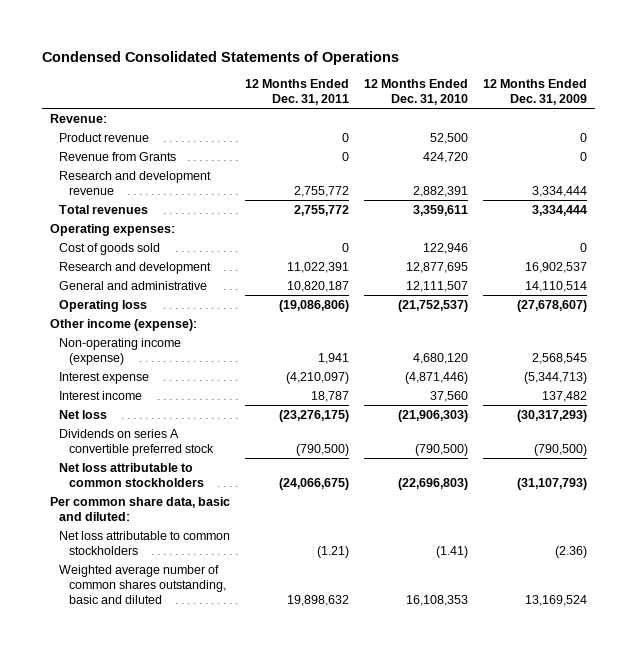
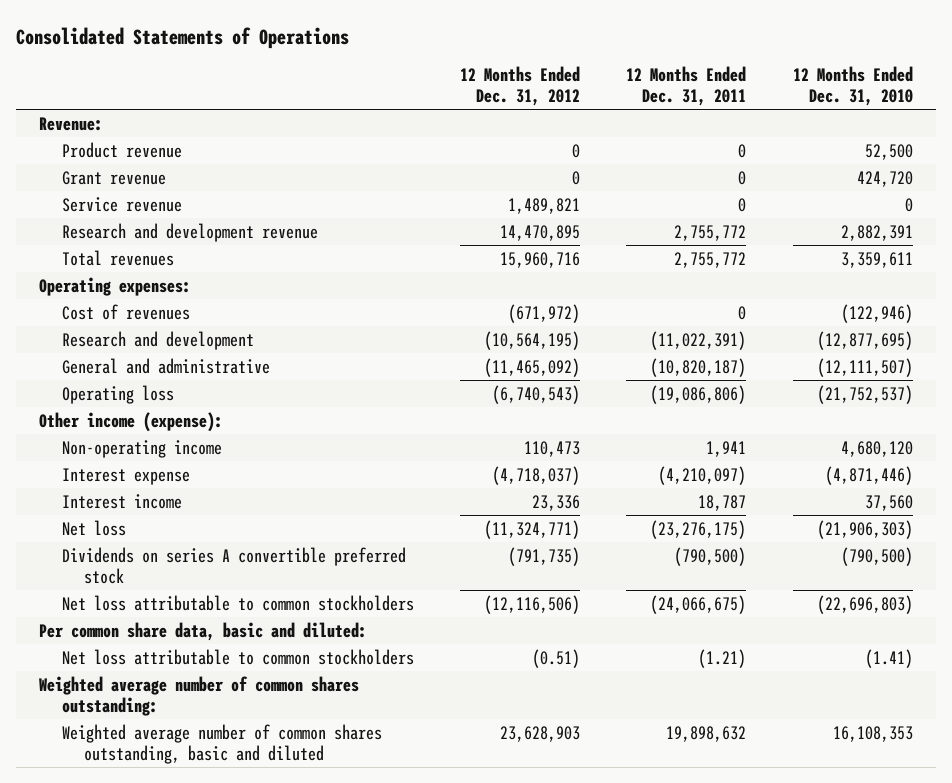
- Condensed Consolidated Statements of Operations
+ Consolidated Statements of Operations
- | 12 Months Ended Dec. 31, 2011 | 12 Months Ended Dec. 31, 2010 | 12 Months Ended Dec. 31, 2009
+ | 12 Months Ended Dec. 31, 2012 | 12 Months Ended Dec. 31, 2011 | 12 Months Ended Dec. 31, 2010
- Revenue from Grants | 0 | 424,720 | 0
+ Grant revenue | 0 | 0 | 424,720
+ Service revenue | 1,489,821 | 0 | 0
- Cost of goods sold | 0 | 122,946 | 0
- Research and development | 11,022,391 | 12,877,695 | 16,902,537
- General and administrative | 10,820,187 | 12,111,507 | 14,110,514
+ Cost of revenues | (671,972) | 0 | (122,946)
+ Research and development | (10,564,195) | (11,022,391) | (12,877,695)
+ General and administrative | (11,465,092) | (10,820,187) | (12,111,507)
- Non-operating income (expense) | 1,941 | 4,680,120 | 2,568,545
+ Non-operating income | 110,473 | 1,941 | 4,680,120
+ Weighted average number of common shares outstanding:

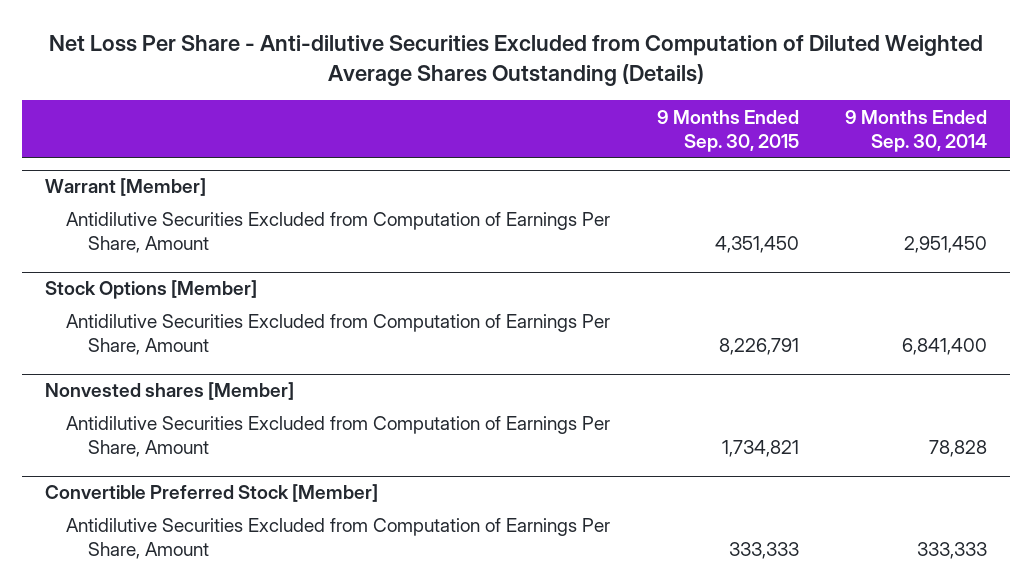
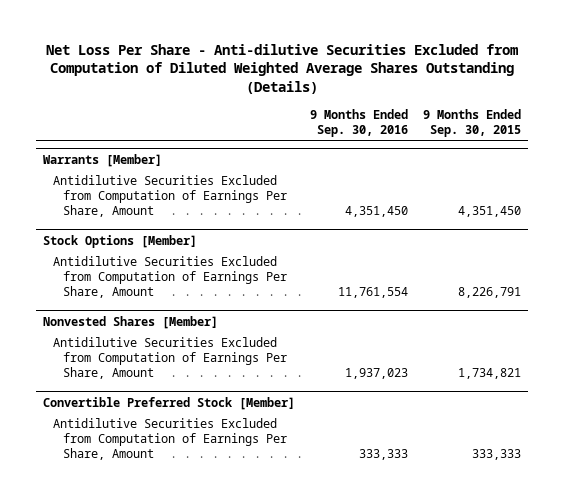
- | 9 Months Ended Sep. 30, 2015 | 9 Months Ended Sep. 30, 2014
+ | 9 Months Ended Sep. 30, 2016 | 9 Months Ended Sep. 30, 2015
- Warrant [Member]
+ Warrants [Member]
- Nonvested shares [Member]
+ Nonvested Shares [Member]

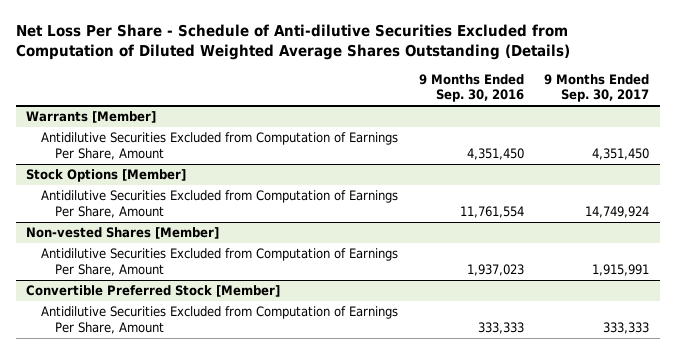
- Net Loss Per Share - Anti-dilutive Securities Excluded from Computation of Diluted Weighted Average Shares Outstanding (Details)
+ Net Loss Per Share - Schedule of Anti-dilutive Securities Excluded from Computation of Diluted Weighted Average Shares Outstanding (Details)
- | 9 Months Ended Sep. 30, 2016 | 9 Months Ended Sep. 30, 2015
+ | 9 Months Ended Sep. 30, 2016 | 9 Months Ended Sep. 30, 2017
- Nonvested Shares [Member]
+ Non-vested Shares [Member]

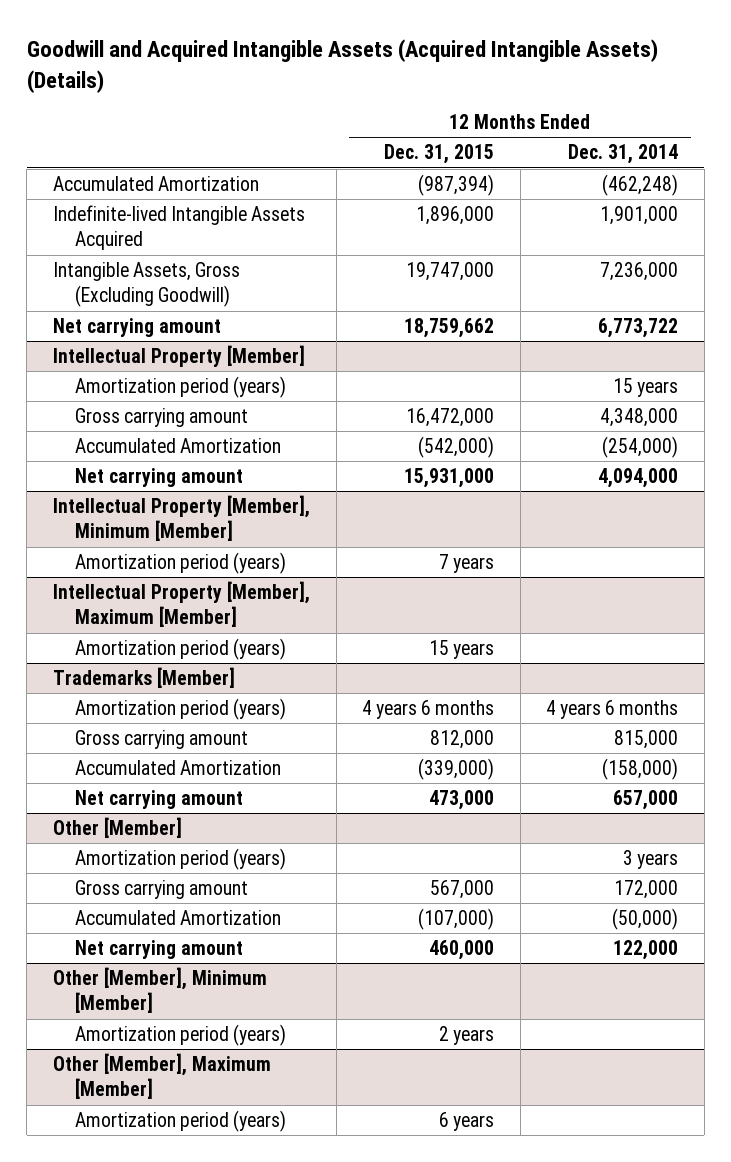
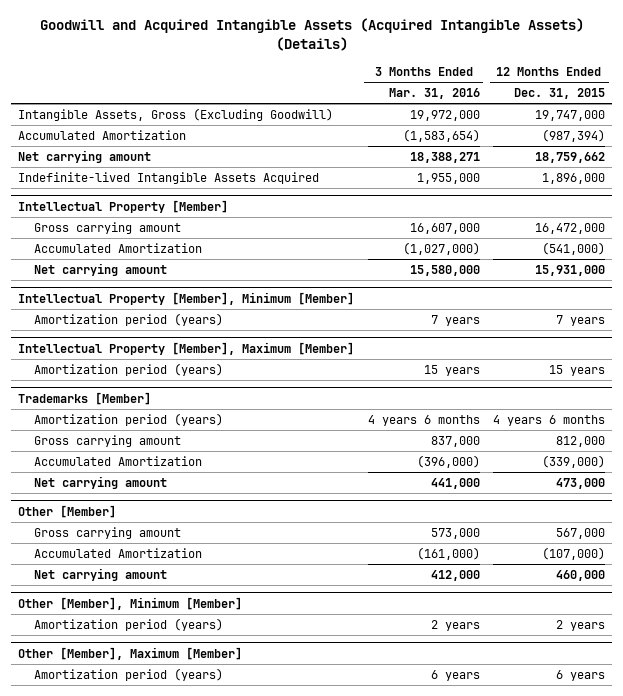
- | 12 Months Ended Dec. 31, 2015 | 12 Months Ended Dec. 31, 2014
+ | 3 Months Ended Mar. 31, 2016 | 12 Months Ended Dec. 31, 2015
moved down: Accumulated Amortization | (1,583,654) | (987,394)
moved down: Indefinite-lived Intangible Assets Acquired | 1,955,000 | 1,896,000
@ Intellectual Property [Member]
- Amortization period (years) | | 15 years
- Accumulated Amortization | (542,000) | (254,000)
+ Accumulated Amortization | (1,027,000) | (541,000)
@ Other [Member]
- Amortization period (years) | | 3 years

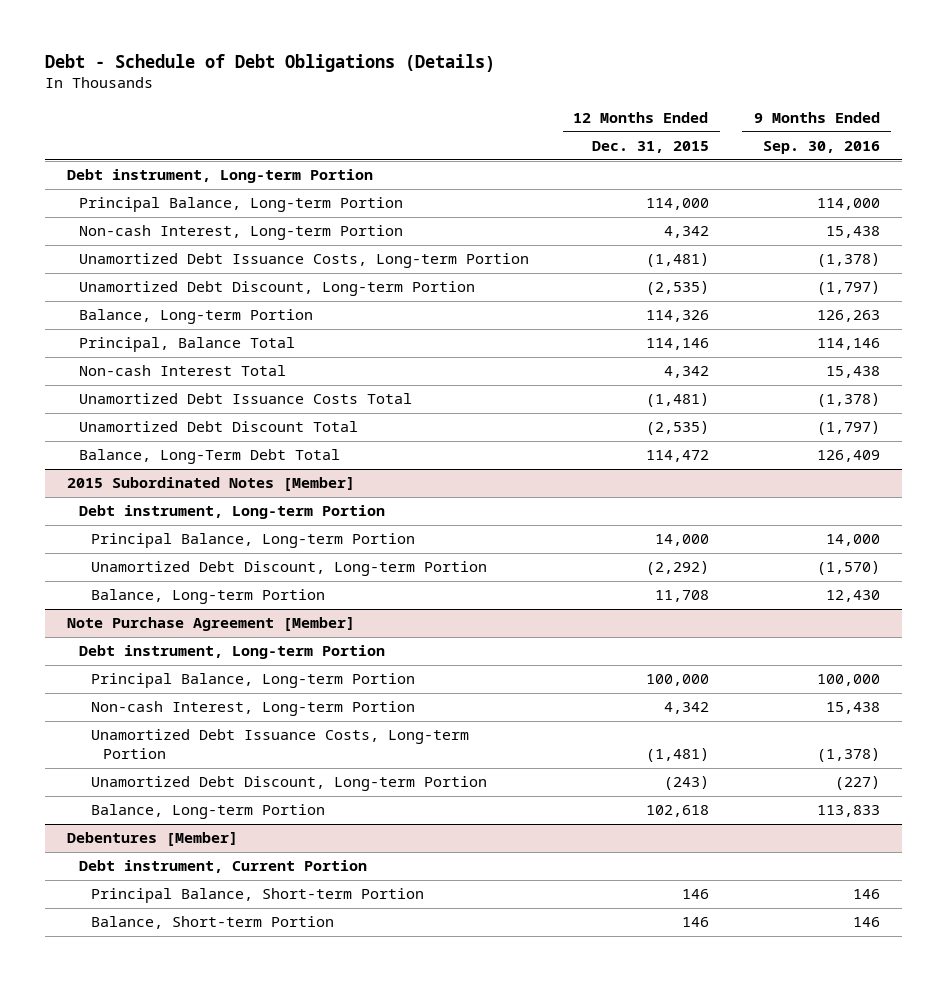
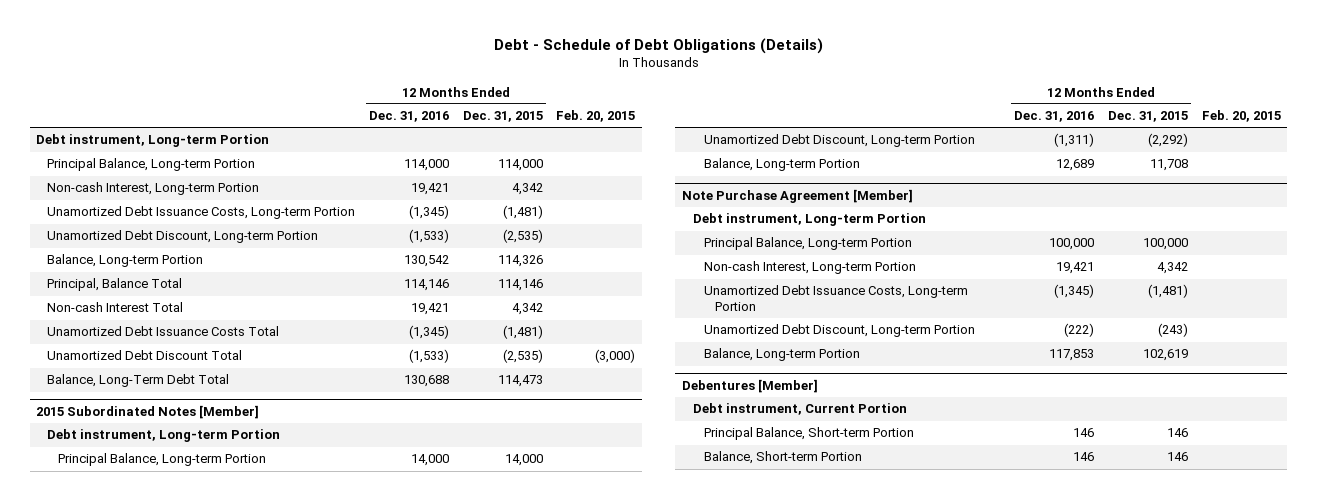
- | 12 Months Ended Dec. 31, 2015 | 9 Months Ended Sep. 30, 2016
+ | 12 Months Ended Dec. 31, 2016 | 12 Months Ended Dec. 31, 2015 | Feb. 20, 2015
- Balance, Long-Term Debt Total | 114,472 | 126,409
+ Balance, Long-Term Debt Total | 130,688 | 114,473 |
@ Note Purchase Agreement [Member]
- Balance, Long-term Portion | 102,618 | 113,833
+ Balance, Long-term Portion | 117,853 | 102,619 |

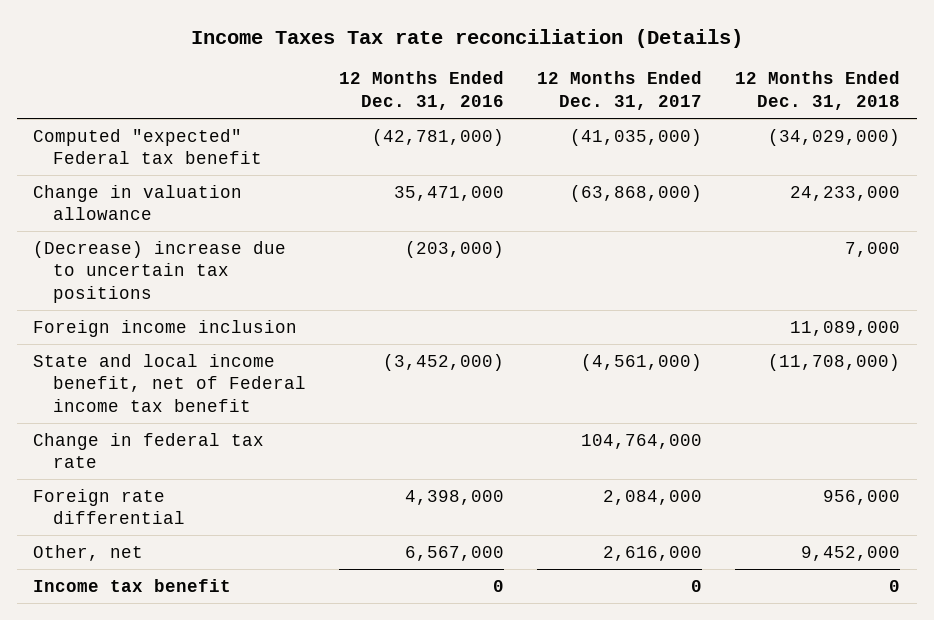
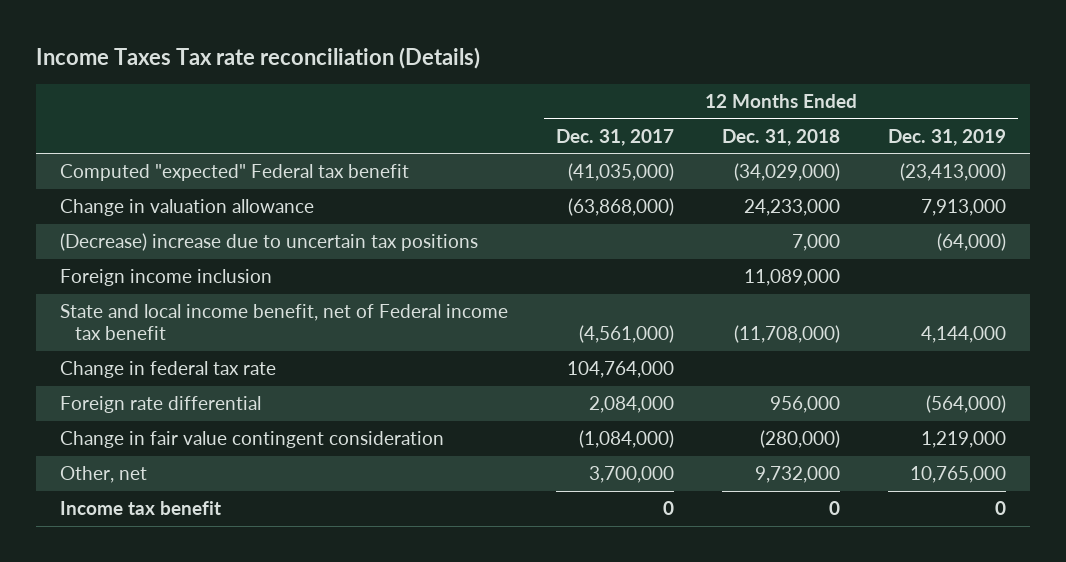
- | 12 Months Ended Dec. 31, 2016 | 12 Months Ended Dec. 31, 2017 | 12 Months Ended Dec. 31, 2018
+ | 12 Months Ended Dec. 31, 2017 | 12 Months Ended Dec. 31, 2018 | 12 Months Ended Dec. 31, 2019
- Other, net | 6,567,000 | 2,616,000 | 9,452,000
+ Change in fair value contingent consideration | (1,084,000) | (280,000) | 1,219,000
+ Other, net | 3,700,000 | 9,732,000 | 10,765,000

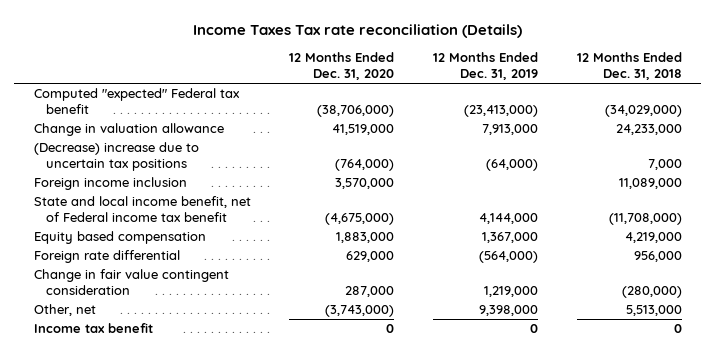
- | 12 Months Ended Dec. 31, 2017 | 12 Months Ended Dec. 31, 2018 | 12 Months Ended Dec. 31, 2019
+ | 12 Months Ended Dec. 31, 2020 | 12 Months Ended Dec. 31, 2019 | 12 Months Ended Dec. 31, 2018
- Change in federal tax rate | 104,764,000 | |
+ Equity based compensation | 1,883,000 | 1,367,000 | 4,219,000
- Other, net | 3,700,000 | 9,732,000 | 10,765,000
+ Other, net | (3,743,000) | 9,398,000 | 5,513,000

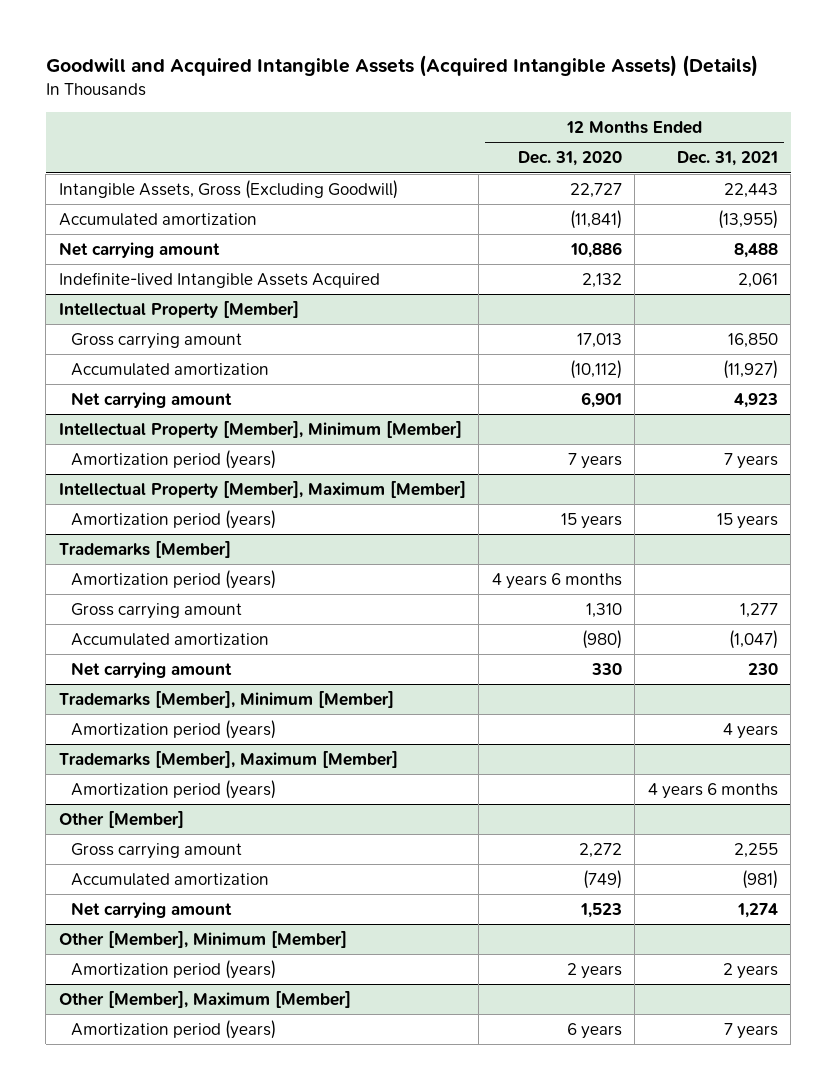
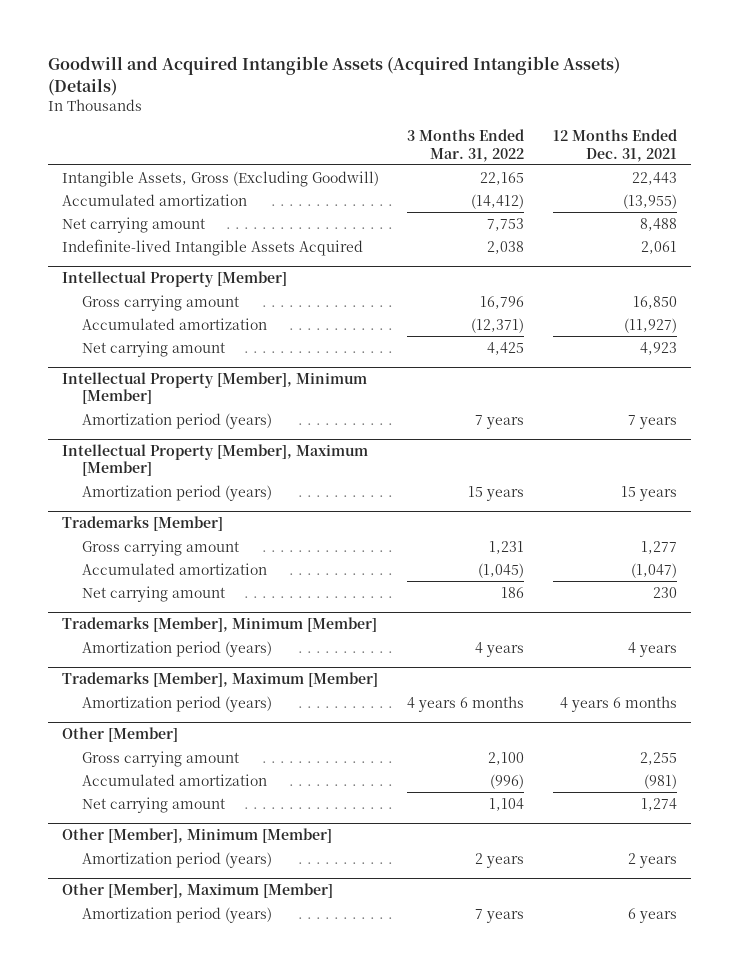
- | 12 Months Ended Dec. 31, 2020 | 12 Months Ended Dec. 31, 2021
+ | 3 Months Ended Mar. 31, 2022 | 12 Months Ended Dec. 31, 2021
@ Trademarks [Member]
- Amortization period (years) | 4 years 6 months |
@ Other [Member], Maximum [Member]
- Amortization period (years) | 6 years | 7 years
+ Amortization period (years) | 7 years | 6 years

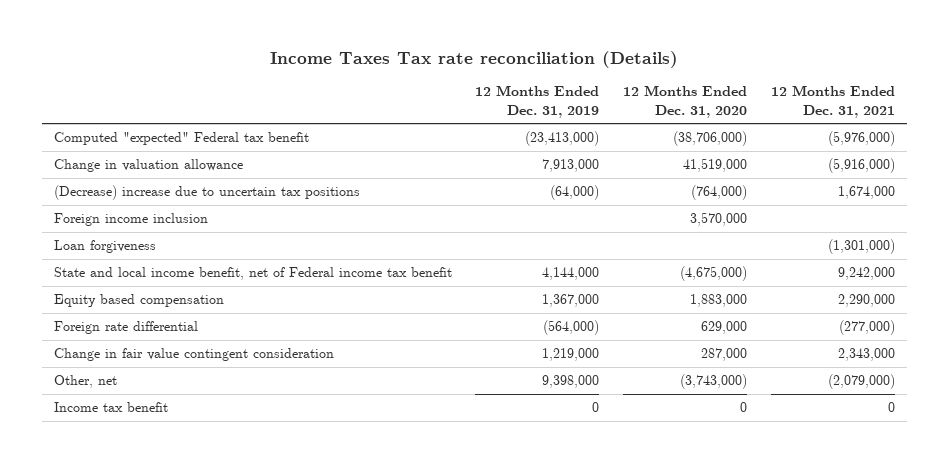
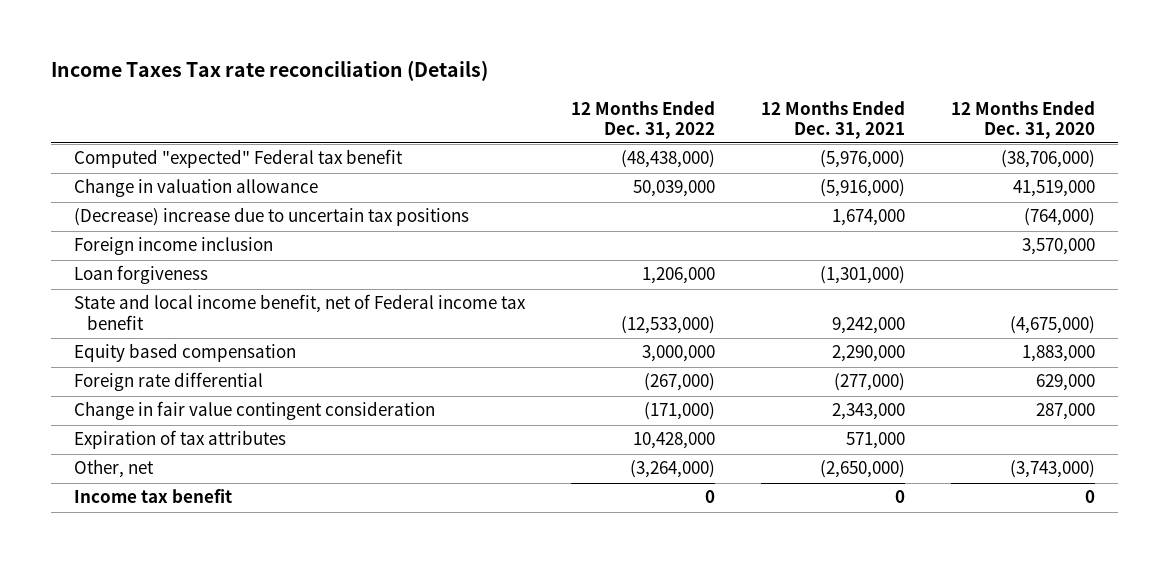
- | 12 Months Ended Dec. 31, 2019 | 12 Months Ended Dec. 31, 2020 | 12 Months Ended Dec. 31, 2021
+ | 12 Months Ended Dec. 31, 2022 | 12 Months Ended Dec. 31, 2021 | 12 Months Ended Dec. 31, 2020
- Other, net | 9,398,000 | (3,743,000) | (2,079,000)
+ Expiration of tax attributes | 10,428,000 | 571,000 |
+ Other, net | (3,264,000) | (2,650,000) | (3,743,000)

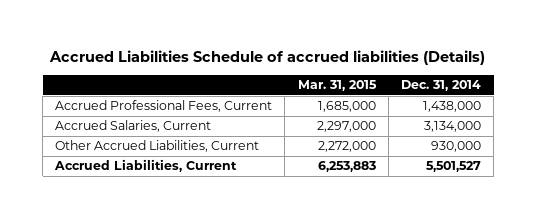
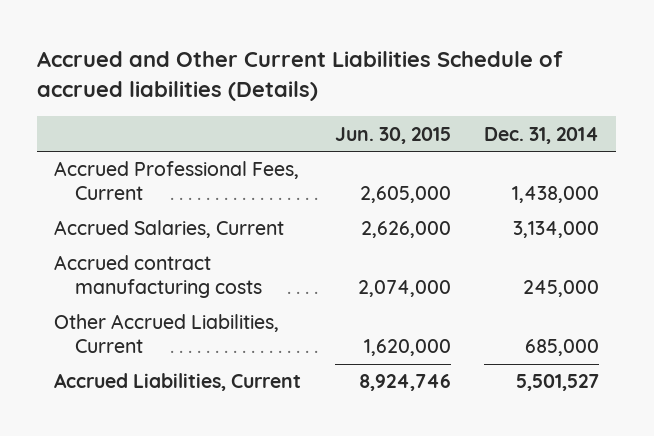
- Accrued Liabilities Schedule of accrued liabilities (Details)
+ Accrued and Other Current Liabilities Schedule of accrued liabilities (Details)
- | Mar. 31, 2015 | Dec. 31, 2014
+ | Jun. 30, 2015 | Dec. 31, 2014
- Other Accrued Liabilities, Current | 2,272,000 | 930,000
+ Accrued contract manufacturing costs | 2,074,000 | 245,000
+ Other Accrued Liabilities, Current | 1,620,000 | 685,000

